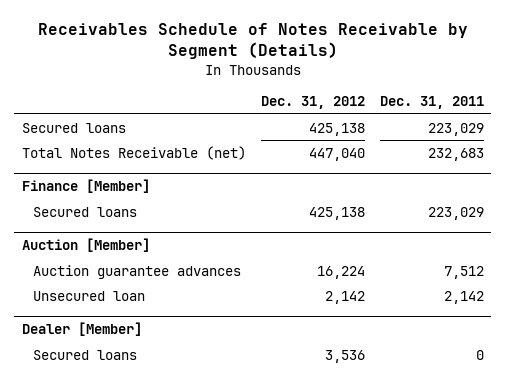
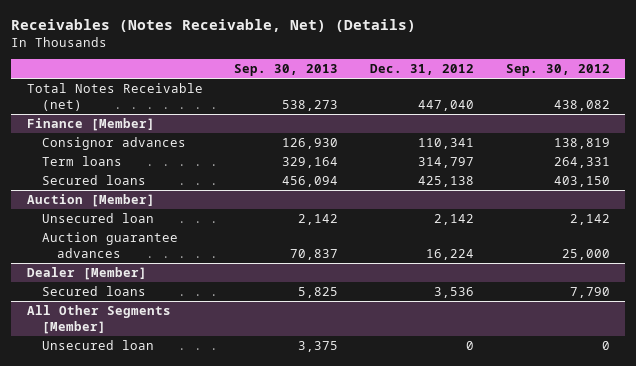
- Receivables Schedule of Notes Receivable by Segment (Details)
+ Receivables (Notes Receivable, Net) (Details)
- | Dec. 31, 2012 | Dec. 31, 2011
+ | Sep. 30, 2013 | Dec. 31, 2012 | Sep. 30, 2012
- Secured loans | 425,138 | 223,029
@ Finance [Member]
+ Consignor advances | 126,930 | 110,341 | 138,819
+ Term loans | 329,164 | 314,797 | 264,331
@ Auction [Member]
moved down: Auction guarantee advances | 70,837 | 16,224 | 25,000
+ All Other Segments [Member]
+ Unsecured loan | 3,375 | 0 | 0

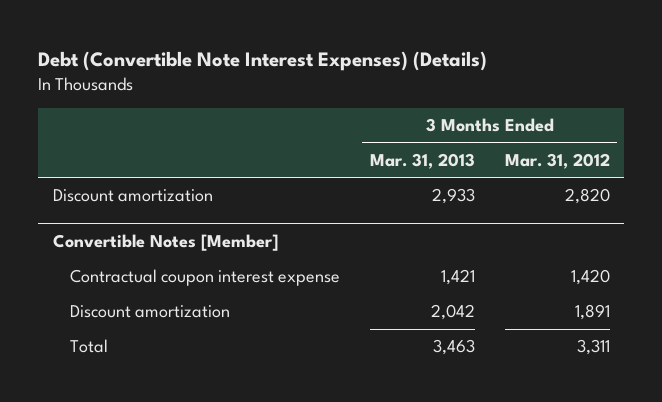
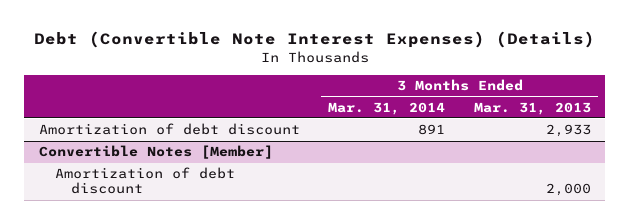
- | 3 Months Ended Mar. 31, 2013 | 3 Months Ended Mar. 31, 2012
+ | 3 Months Ended Mar. 31, 2014 | 3 Months Ended Mar. 31, 2013
- Discount amortization | 2,933 | 2,820
+ Amortization of debt discount | 891 | 2,933
@ Convertible Notes [Member]
- Contractual coupon interest expense | 1,421 | 1,420
- Discount amortization | 2,042 | 1,891
- Total | 3,463 | 3,311
+ Amortization of debt discount | | 2,000

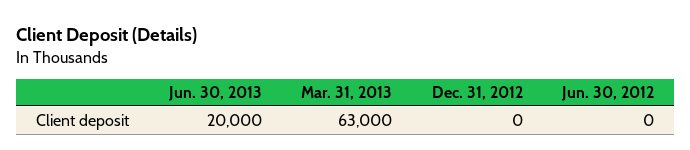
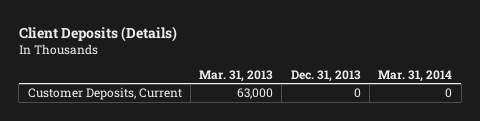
- Client Deposit (Details)
+ Client Deposits (Details)
- | Jun. 30, 2013 | Mar. 31, 2013 | Dec. 31, 2012 | Jun. 30, 2012
+ | Mar. 31, 2013 | Dec. 31, 2013 | Mar. 31, 2014
- Client deposit | 20,000 | 63,000 | 0 | 0
+ Customer Deposits, Current | 63,000 | 0 | 0

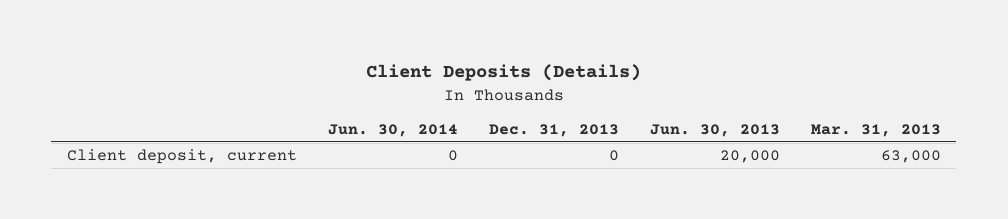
- | Mar. 31, 2013 | Dec. 31, 2013 | Mar. 31, 2014
+ | Jun. 30, 2014 | Dec. 31, 2013 | Jun. 30, 2013 | Mar. 31, 2013
- Customer Deposits, Current | 63,000 | 0 | 0
+ Client deposit, current | 0 | 0 | 20,000 | 63,000

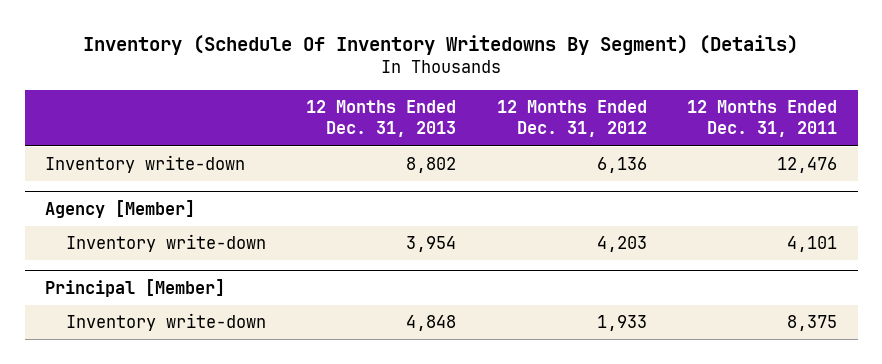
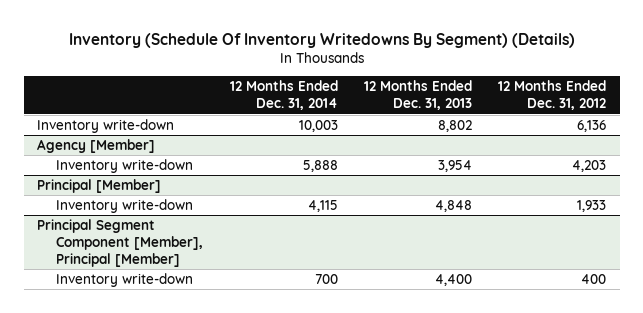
- | 12 Months Ended Dec. 31, 2013 | 12 Months Ended Dec. 31, 2012 | 12 Months Ended Dec. 31, 2011
+ | 12 Months Ended Dec. 31, 2014 | 12 Months Ended Dec. 31, 2013 | 12 Months Ended Dec. 31, 2012
+ Principal Segment Component [Member], Principal [Member]
+ Inventory write-down | 700 | 4,400 | 400

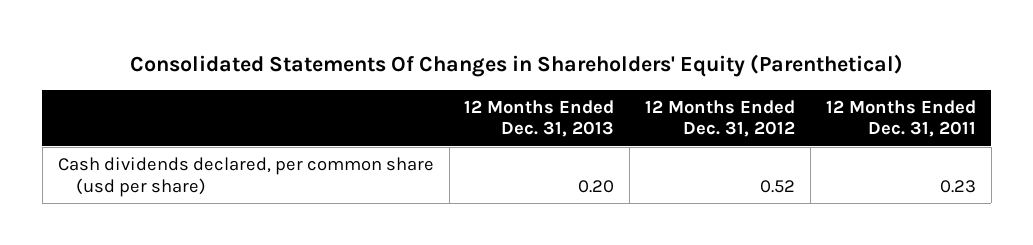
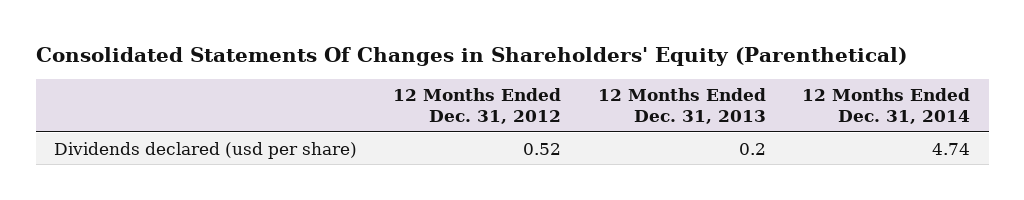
- | 12 Months Ended Dec. 31, 2013 | 12 Months Ended Dec. 31, 2012 | 12 Months Ended Dec. 31, 2011
+ | 12 Months Ended Dec. 31, 2012 | 12 Months Ended Dec. 31, 2013 | 12 Months Ended Dec. 31, 2014
- Cash dividends declared, per common share (usd per share) | 0.20 | 0.52 | 0.23
+ Dividends declared (usd per share) | 0.52 | 0.2 | 4.74

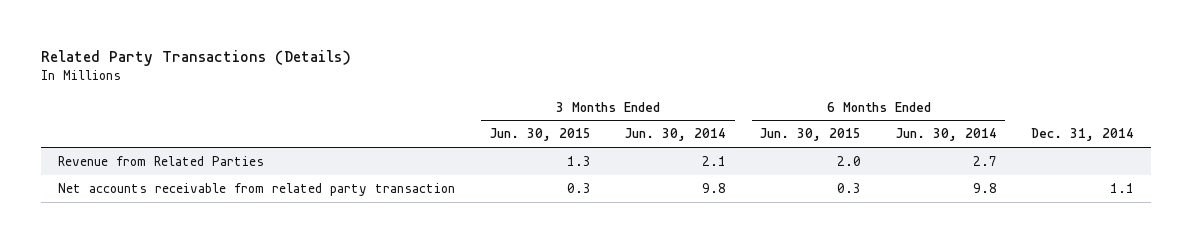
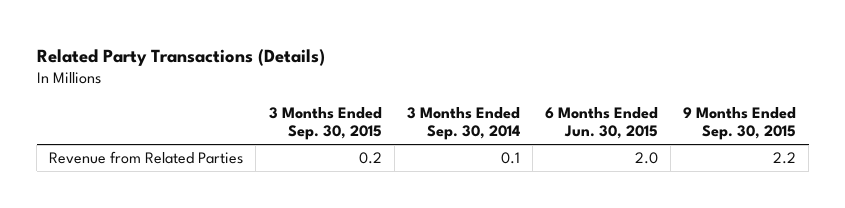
- | 3 Months Ended Jun. 30, 2015 | 3 Months Ended Jun. 30, 2014 | 6 Months Ended Jun. 30, 2015 | 6 Months Ended Jun. 30, 2014 | Dec. 31, 2014
+ | 3 Months Ended Sep. 30, 2015 | 3 Months Ended Sep. 30, 2014 | 6 Months Ended Jun. 30, 2015 | 9 Months Ended Sep. 30, 2015
- Net accounts receivable from related party transaction | 0.3 | 9.8 | 0.3 | 9.8 | 1.1

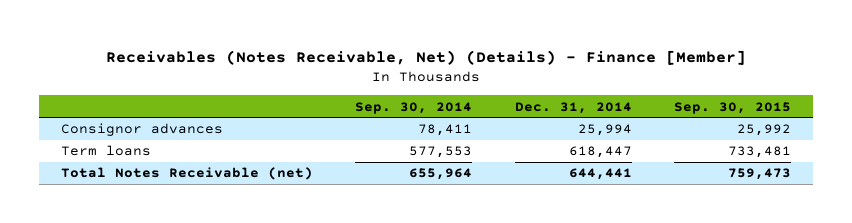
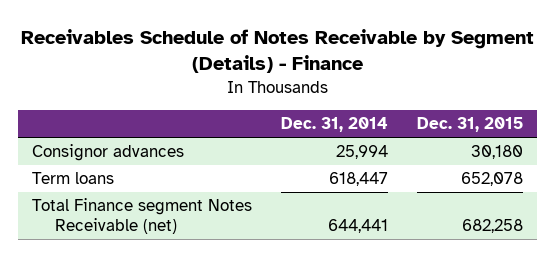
- Receivables (Notes Receivable, Net) (Details) - Finance [Member]
+ Receivables Schedule of Notes Receivable by Segment (Details) - Finance
- | Sep. 30, 2014 | Dec. 31, 2014 | Sep. 30, 2015
+ | Dec. 31, 2014 | Dec. 31, 2015
- Total Notes Receivable (net) | 655,964 | 644,441 | 759,473
+ Total Finance segment Notes Receivable (net) | 644,441 | 682,258

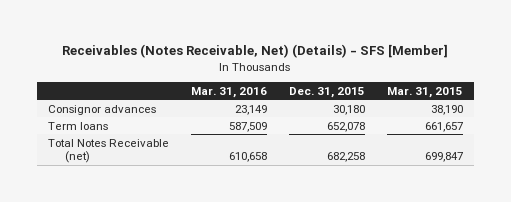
- Receivables Schedule of Notes Receivable by Segment (Details) - Finance
+ Receivables (Notes Receivable, Net) (Details) - SFS [Member]
- | Dec. 31, 2014 | Dec. 31, 2015
+ | Mar. 31, 2016 | Dec. 31, 2015 | Mar. 31, 2015
- Total Finance segment Notes Receivable (net) | 644,441 | 682,258
+ Total Notes Receivable (net) | 610,658 | 682,258 | 699,847

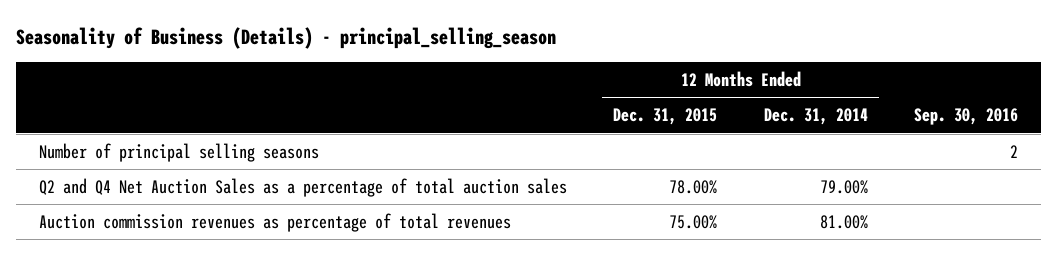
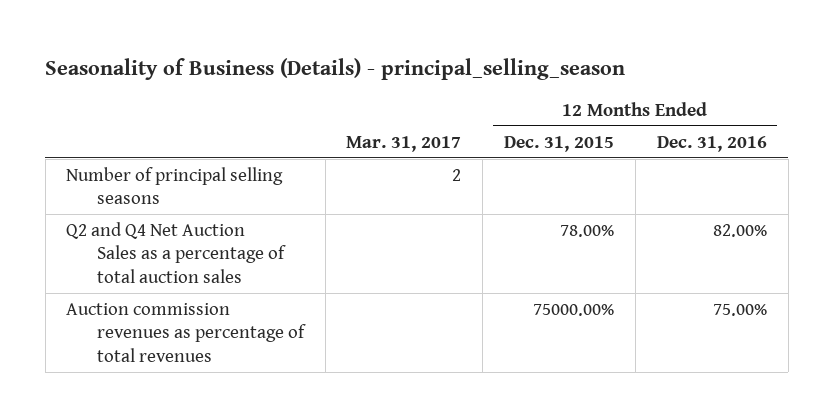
- | 12 Months Ended Dec. 31, 2015 | 12 Months Ended Dec. 31, 2014 | Sep. 30, 2016
+ | Mar. 31, 2017 | 12 Months Ended Dec. 31, 2015 | 12 Months Ended Dec. 31, 2016
- Auction commission revenues as percentage of total revenues | 75.00% | 81.00% |
+ Auction commission revenues as percentage of total revenues | | 75000.00% | 75.00%

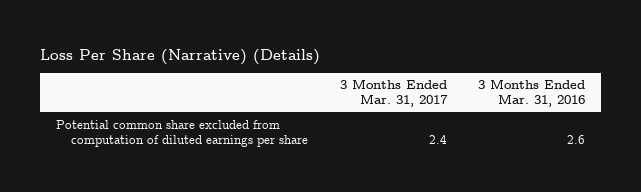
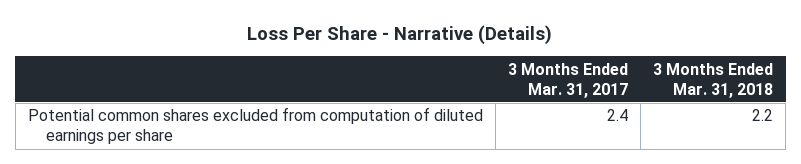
- Loss Per Share (Narrative) (Details)
+ Loss Per Share - Narrative (Details)
- | 3 Months Ended Mar. 31, 2017 | 3 Months Ended Mar. 31, 2016
+ | 3 Months Ended Mar. 31, 2017 | 3 Months Ended Mar. 31, 2018
- Potential common share excluded from computation of diluted earnings per share | 2.4 | 2.6
+ Potential common shares excluded from computation of diluted earnings per share | 2.4 | 2.2

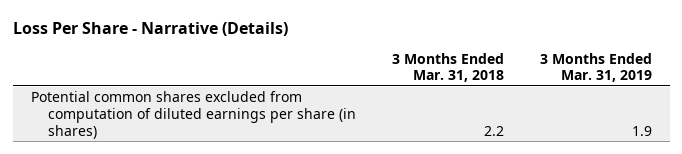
- | 3 Months Ended Mar. 31, 2017 | 3 Months Ended Mar. 31, 2018
+ | 3 Months Ended Mar. 31, 2018 | 3 Months Ended Mar. 31, 2019
- Potential common shares excluded from computation of diluted earnings per share | 2.4 | 2.2
+ Potential common shares excluded from computation of diluted earnings per share (in shares) | 2.2 | 1.9

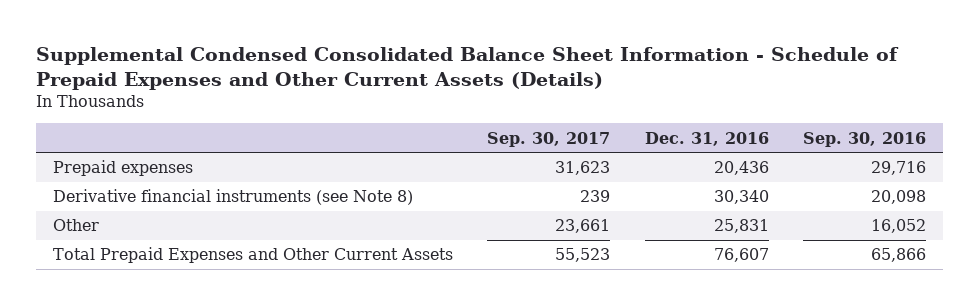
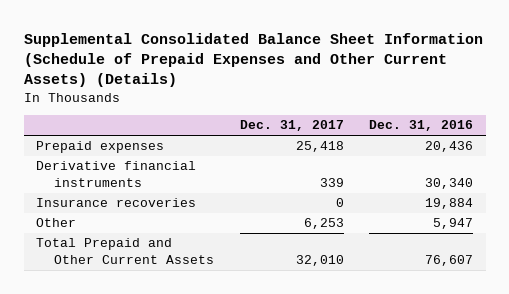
- Supplemental Condensed Consolidated Balance Sheet Information - Schedule of Prepaid Expenses and Other Current Assets (Details)
+ Supplemental Consolidated Balance Sheet Information (Schedule of Prepaid Expenses and Other Current Assets) (Details)
- | Sep. 30, 2017 | Dec. 31, 2016 | Sep. 30, 2016
+ | Dec. 31, 2017 | Dec. 31, 2016
- Derivative financial instruments (see Note 8) | 239 | 30,340 | 20,098
- Other | 23,661 | 25,831 | 16,052
- Total Prepaid Expenses and Other Current Assets | 55,523 | 76,607 | 65,866
+ Derivative financial instruments | 339 | 30,340
+ Insurance recoveries | 0 | 19,884
+ Other | 6,253 | 5,947
+ Total Prepaid and Other Current Assets | 32,010 | 76,607

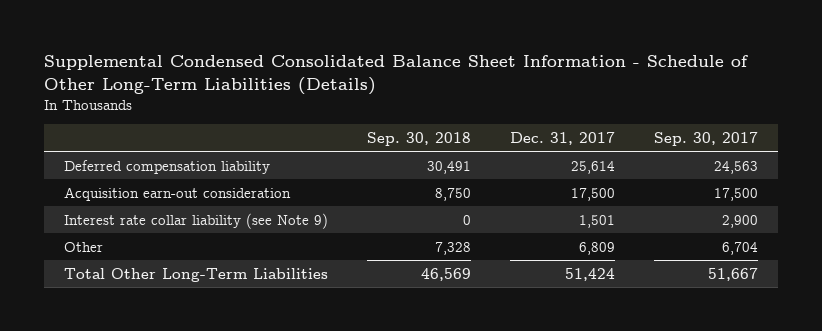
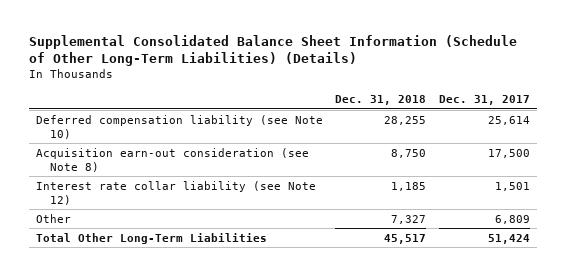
- Supplemental Condensed Consolidated Balance Sheet Information - Schedule of Other Long-Term Liabilities (Details)
+ Supplemental Consolidated Balance Sheet Information (Schedule of Other Long-Term Liabilities) (Details)
- | Sep. 30, 2018 | Dec. 31, 2017 | Sep. 30, 2017
+ | Dec. 31, 2018 | Dec. 31, 2017
- Deferred compensation liability | 30,491 | 25,614 | 24,563
- Acquisition earn-out consideration | 8,750 | 17,500 | 17,500
- Interest rate collar liability (see Note 9) | 0 | 1,501 | 2,900
+ Deferred compensation liability (see Note 10) | 28,255 | 25,614
+ Acquisition earn-out consideration (see Note 8) | 8,750 | 17,500
+ Interest rate collar liability (see Note 12) | 1,185 | 1,501

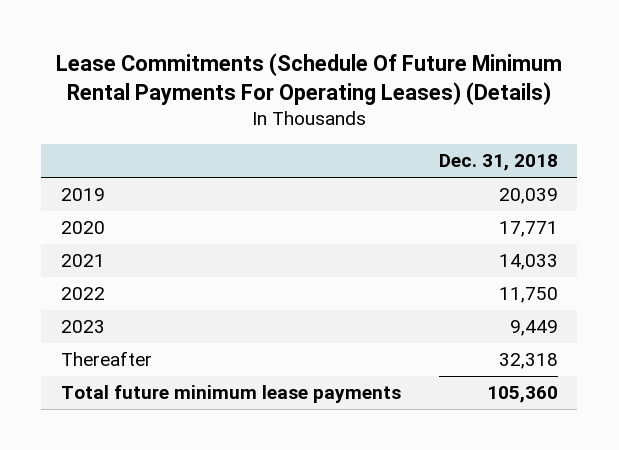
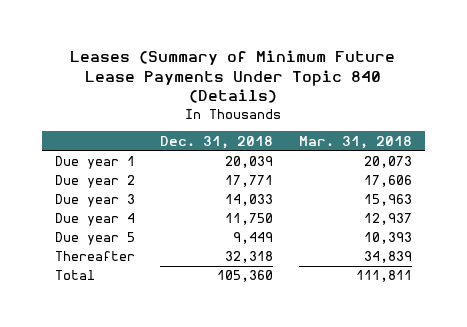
- Lease Commitments (Schedule Of Future Minimum Rental Payments For Operating Leases) (Details)
+ Leases (Summary of Minimum Future Lease Payments Under Topic 840 (Details)
- | Dec. 31, 2018
+ | Dec. 31, 2018 | Mar. 31, 2018
- 2019 | 20,039
- 2020 | 17,771
- 2021 | 14,033
- 2022 | 11,750
- 2023 | 9,449
+ Due year 1 | 20,039 | 20,073
+ Due year 2 | 17,771 | 17,606
+ Due year 3 | 14,033 | 15,963
+ Due year 4 | 11,750 | 12,937
+ Due year 5 | 9,449 | 10,393
- Total future minimum lease payments | 105,360
+ Total | 105,360 | 111,811

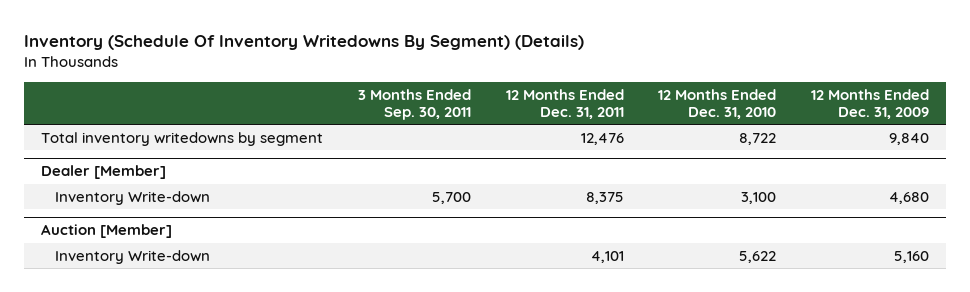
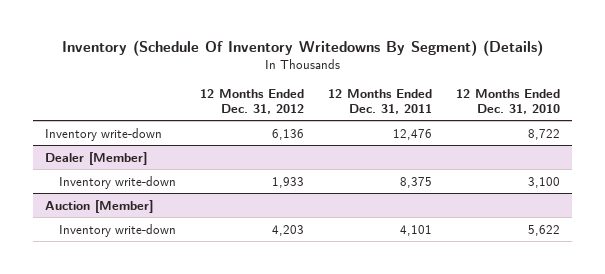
- | 3 Months Ended Sep. 30, 2011 | 12 Months Ended Dec. 31, 2011 | 12 Months Ended Dec. 31, 2010 | 12 Months Ended Dec. 31, 2009
+ | 12 Months Ended Dec. 31, 2012 | 12 Months Ended Dec. 31, 2011 | 12 Months Ended Dec. 31, 2010
- Total inventory writedowns by segment | | 12,476 | 8,722 | 9,840
+ Inventory write-down | 6,136 | 12,476 | 8,722
@ Dealer [Member]
- Inventory Write-down | 5,700 | 8,375 | 3,100 | 4,680
+ Inventory write-down | 1,933 | 8,375 | 3,100
@ Auction [Member]
- Inventory Write-down | | 4,101 | 5,622 | 5,160
+ Inventory write-down | 4,203 | 4,101 | 5,622

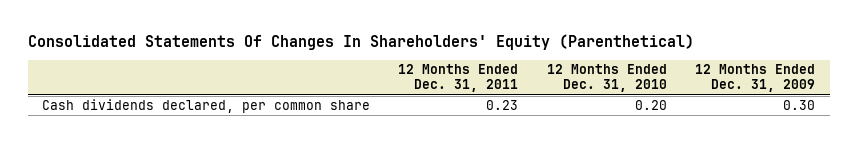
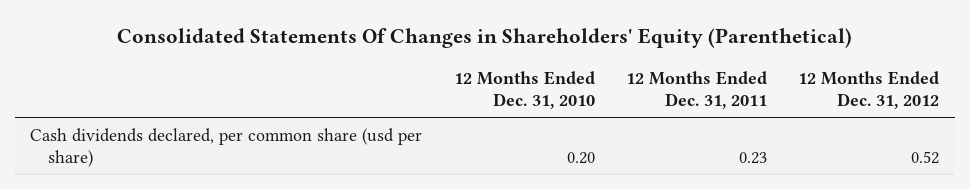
- Consolidated Statements Of Changes In Shareholders' Equity (Parenthetical)
+ Consolidated Statements Of Changes in Shareholders' Equity (Parenthetical)
- | 12 Months Ended Dec. 31, 2011 | 12 Months Ended Dec. 31, 2010 | 12 Months Ended Dec. 31, 2009
+ | 12 Months Ended Dec. 31, 2010 | 12 Months Ended Dec. 31, 2011 | 12 Months Ended Dec. 31, 2012
- Cash dividends declared, per common share | 0.23 | 0.20 | 0.30
+ Cash dividends declared, per common share (usd per share) | 0.20 | 0.23 | 0.52

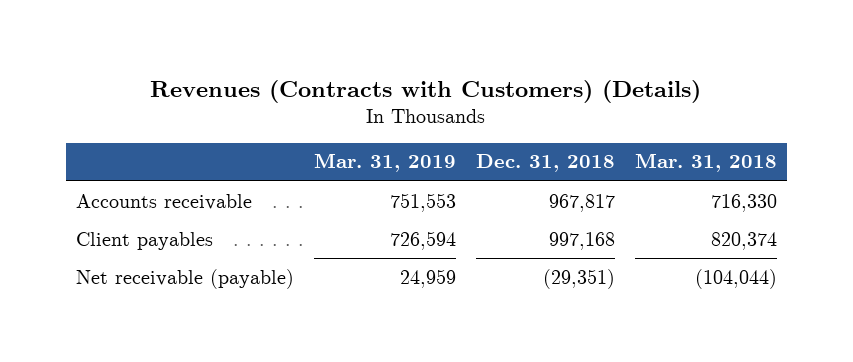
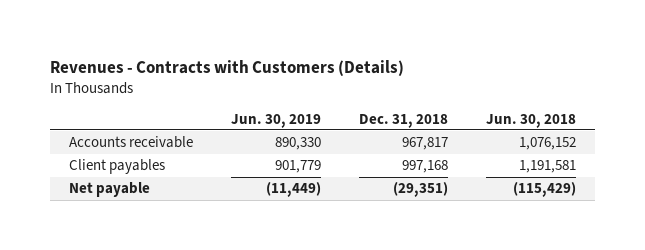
- Revenues (Contracts with Customers) (Details)
+ Revenues - Contracts with Customers (Details)
- | Mar. 31, 2019 | Dec. 31, 2018 | Mar. 31, 2018
+ | Jun. 30, 2019 | Dec. 31, 2018 | Jun. 30, 2018
- Net receivable (payable) | 24,959 | (29,351) | (104,044)
+ Net payable | (11,449) | (29,351) | (115,429)

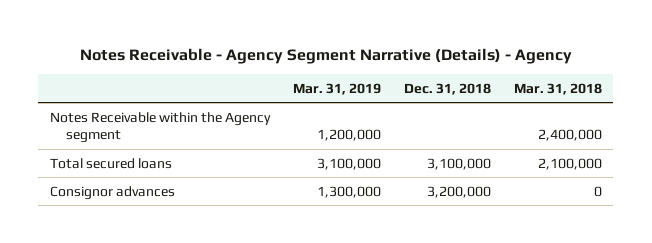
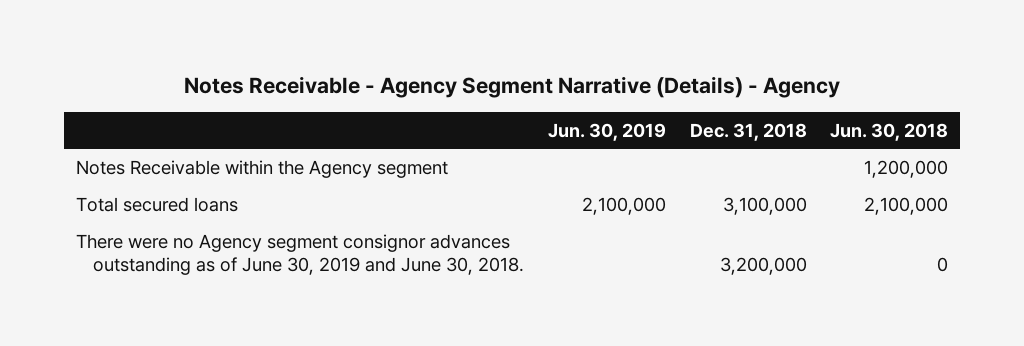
- | Mar. 31, 2019 | Dec. 31, 2018 | Mar. 31, 2018
+ | Jun. 30, 2019 | Dec. 31, 2018 | Jun. 30, 2018
- Consignor advances | 1,300,000 | 3,200,000 | 0
+ There were no Agency segment consignor advances outstanding as of June 30, 2019 and June 30, 2018. | | 3,200,000 | 0

